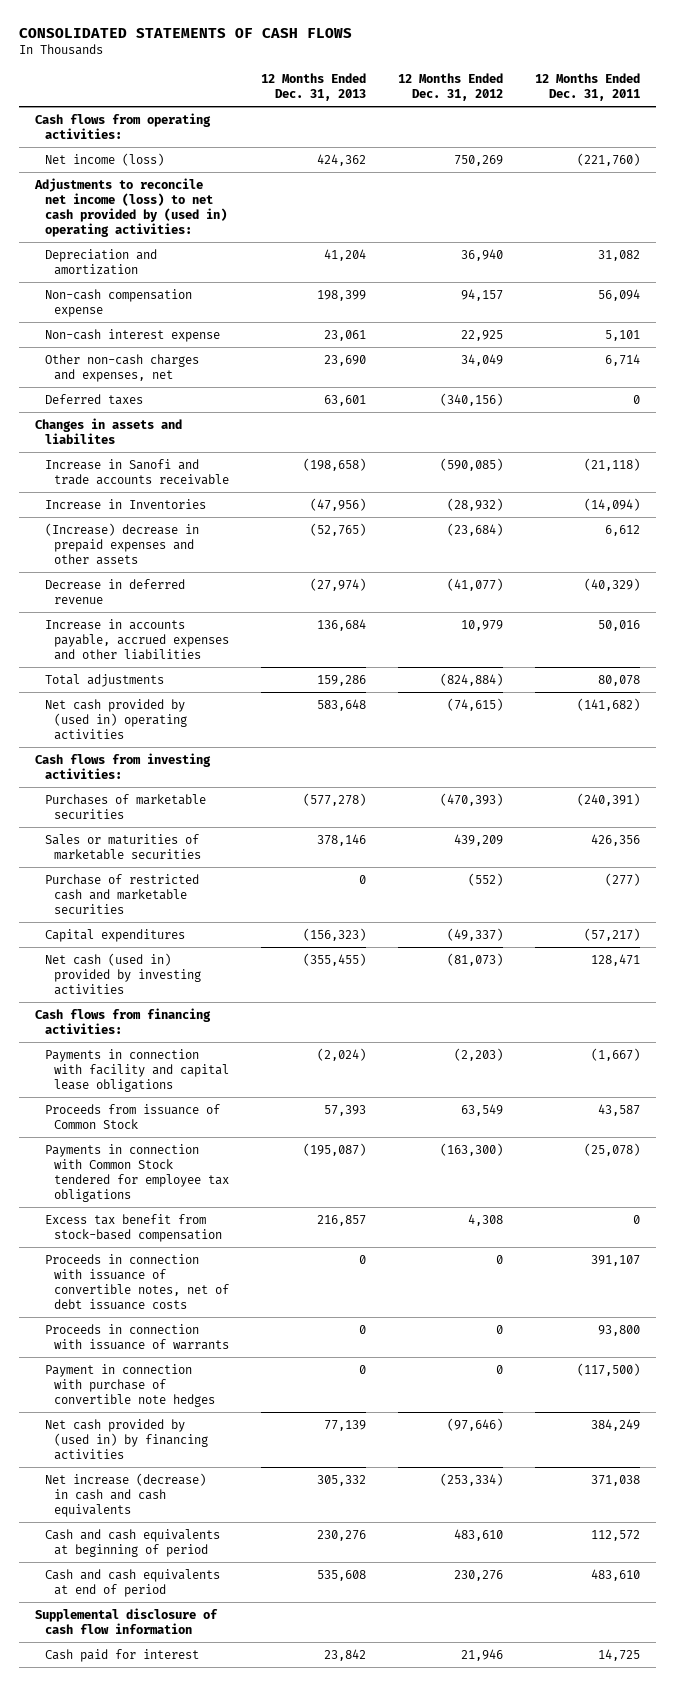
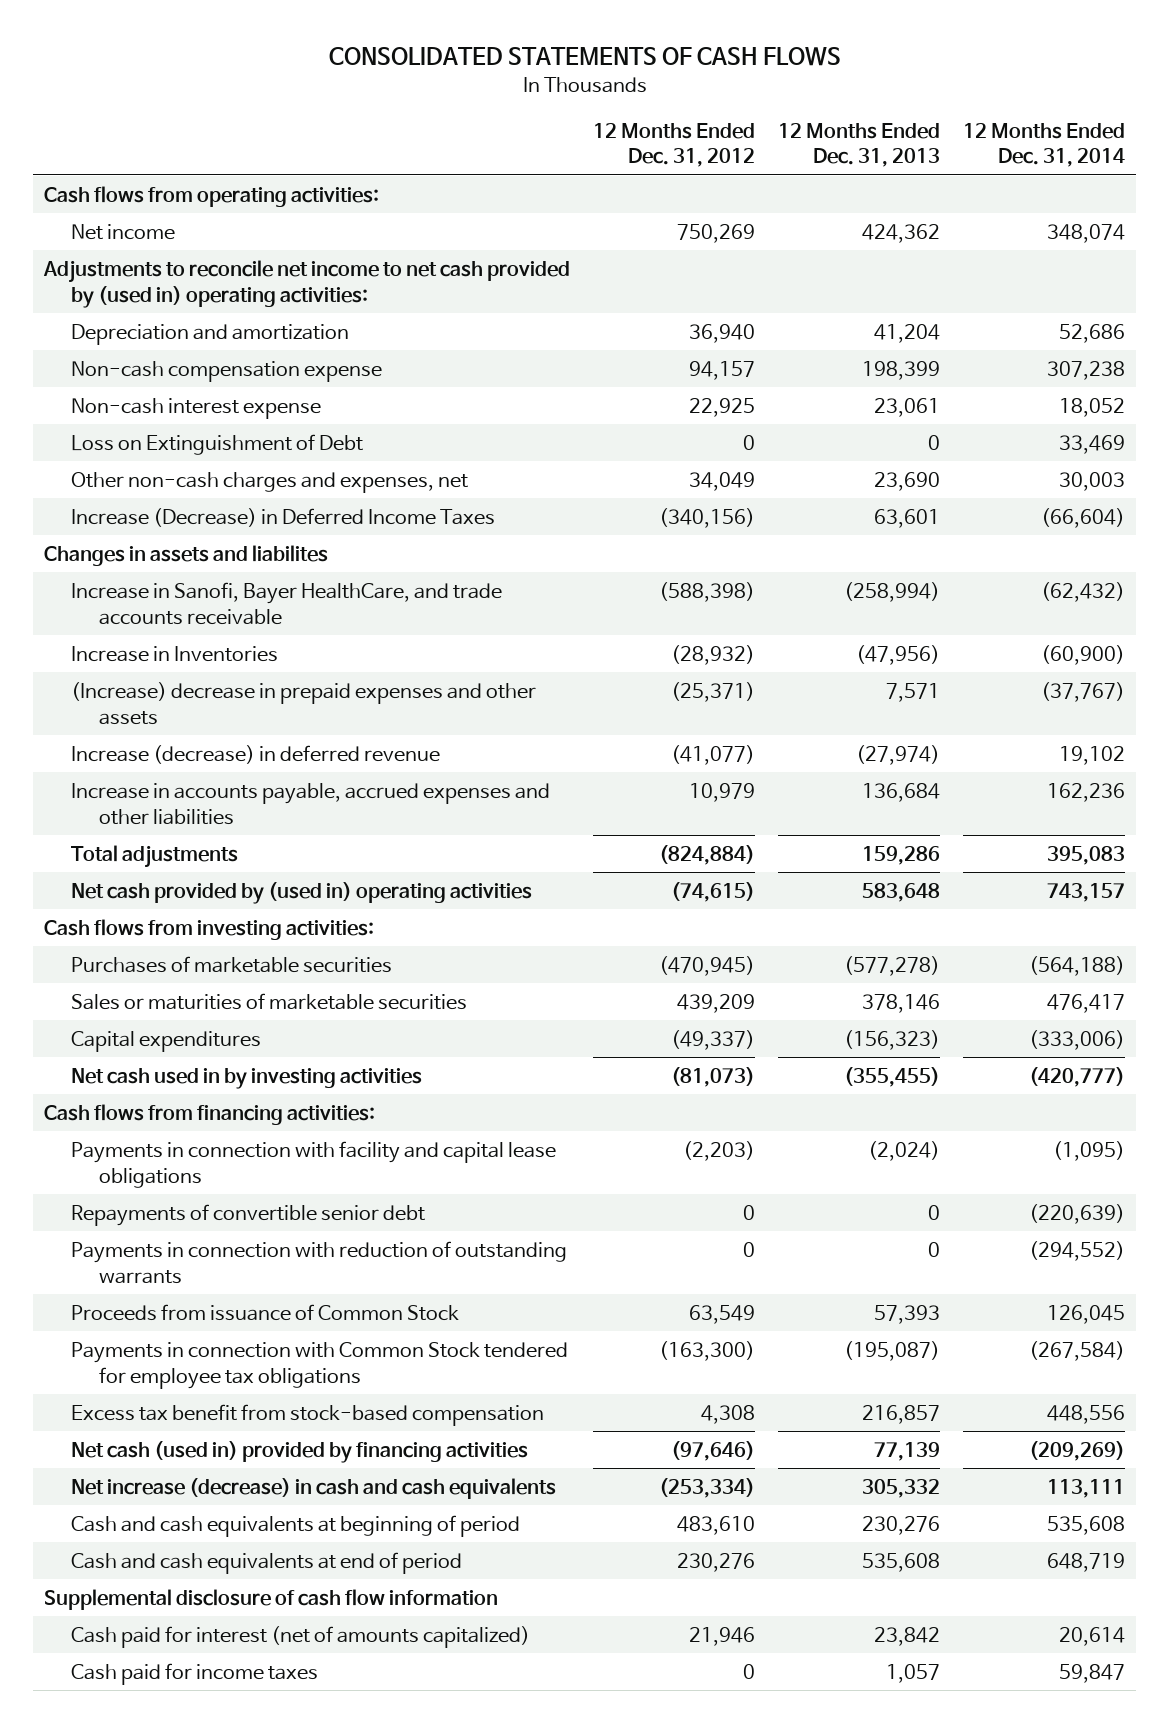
- | 12 Months Ended Dec. 31, 2013 | 12 Months Ended Dec. 31, 2012 | 12 Months Ended Dec. 31, 2011
+ | 12 Months Ended Dec. 31, 2012 | 12 Months Ended Dec. 31, 2013 | 12 Months Ended Dec. 31, 2014
- Net income (loss) | 424,362 | 750,269 | (221,760)
- Adjustments to reconcile net income (loss) to net cash provided by (used in) operating activities:
+ Net income | 750,269 | 424,362 | 348,074
+ Adjustments to reconcile net income to net cash provided by (used in) operating activities:
+ Loss on Extinguishment of Debt | 0 | 0 | 33,469
- Deferred taxes | 63,601 | (340,156) | 0
+ Increase (Decrease) in Deferred Income Taxes | (340,156) | 63,601 | (66,604)
- Increase in Sanofi and trade accounts receivable | (198,658) | (590,085) | (21,118)
+ Increase in Sanofi, Bayer HealthCare, and trade accounts receivable | (588,398) | (258,994) | (62,432)
- (Increase) decrease in prepaid expenses and other assets | (52,765) | (23,684) | 6,612
- Decrease in deferred revenue | (27,974) | (41,077) | (40,329)
+ (Increase) decrease in prepaid expenses and other assets | (25,371) | 7,571 | (37,767)
+ Increase (decrease) in deferred revenue | (41,077) | (27,974) | 19,102
- Purchases of marketable securities | (577,278) | (470,393) | (240,391)
+ Purchases of marketable securities | (470,945) | (577,278) | (564,188)
- Purchase of restricted cash and marketable securities | 0 | (552) | (277)
- Net cash (used in) provided by investing activities | (355,455) | (81,073) | 128,471
+ Net cash used in by investing activities | (81,073) | (355,455) | (420,777)
+ Repayments of convertible senior debt | 0 | 0 | (220,639)
+ Payments in connection with reduction of outstanding warrants | 0 | 0 | (294,552)
- Proceeds in connection with issuance of convertible notes, net of debt issuance costs | 0 | 0 | 391,107
- Proceeds in connection with issuance of warrants | 0 | 0 | 93,800
- Payment in connection with purchase of convertible note hedges | 0 | 0 | (117,500)
- Net cash provided by (used in) by financing activities | 77,139 | (97,646) | 384,249
+ Net cash (used in) provided by financing activities | (97,646) | 77,139 | (209,269)
- Cash paid for interest | 23,842 | 21,946 | 14,725
+ Cash paid for interest (net of amounts capitalized) | 21,946 | 23,842 | 20,614
+ Cash paid for income taxes | 0 | 1,057 | 59,847

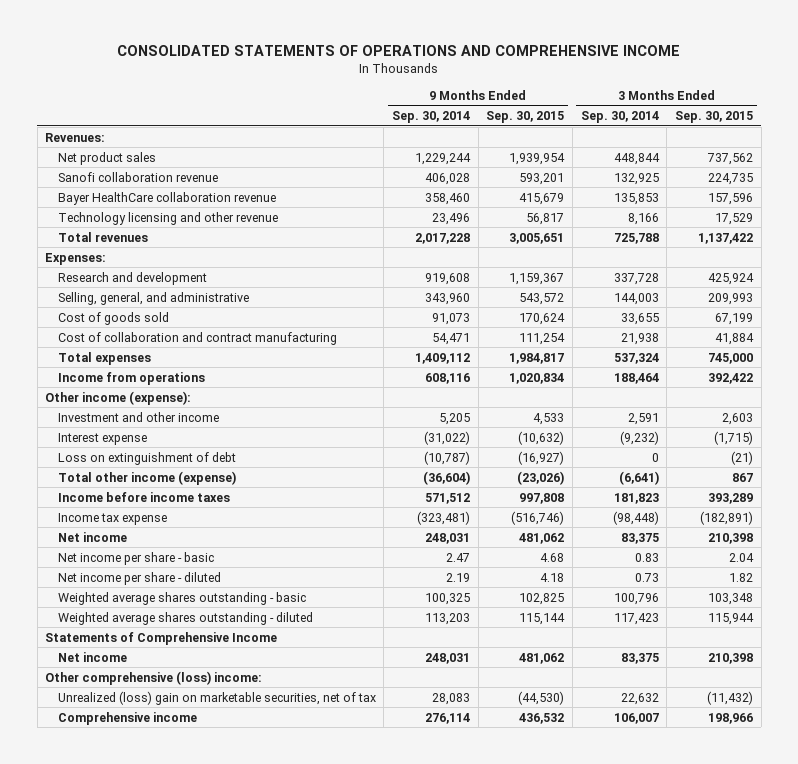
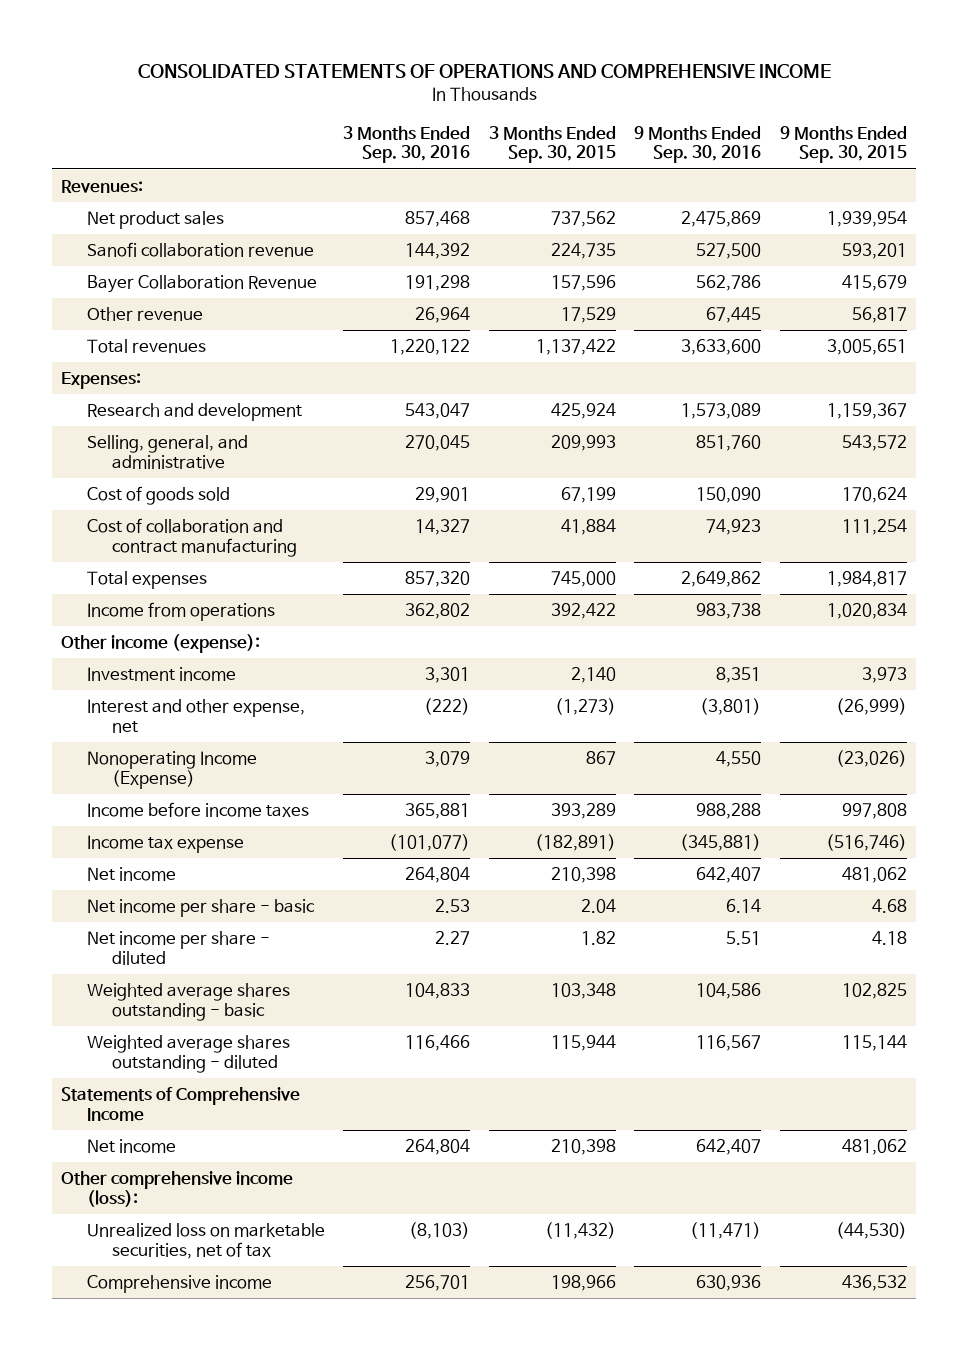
- | 9 Months Ended Sep. 30, 2014 | 9 Months Ended Sep. 30, 2015 | 3 Months Ended Sep. 30, 2014 | 3 Months Ended Sep. 30, 2015
+ | 3 Months Ended Sep. 30, 2016 | 3 Months Ended Sep. 30, 2015 | 9 Months Ended Sep. 30, 2016 | 9 Months Ended Sep. 30, 2015
- Bayer HealthCare collaboration revenue | 358,460 | 415,679 | 135,853 | 157,596
- Technology licensing and other revenue | 23,496 | 56,817 | 8,166 | 17,529
+ Bayer Collaboration Revenue | 191,298 | 157,596 | 562,786 | 415,679
+ Other revenue | 26,964 | 17,529 | 67,445 | 56,817
- Investment and other income | 5,205 | 4,533 | 2,591 | 2,603
- Interest expense | (31,022) | (10,632) | (9,232) | (1,715)
- Loss on extinguishment of debt | (10,787) | (16,927) | 0 | (21)
- Total other income (expense) | (36,604) | (23,026) | (6,641) | 867
+ Investment income | 3,301 | 2,140 | 8,351 | 3,973
+ Interest and other expense, net | (222) | (1,273) | (3,801) | (26,999)
+ Nonoperating Income (Expense) | 3,079 | 867 | 4,550 | (23,026)
- Other comprehensive (loss) income:
- Unrealized (loss) gain on marketable securities, net of tax | 28,083 | (44,530) | 22,632 | (11,432)
+ Other comprehensive income (loss):
+ Unrealized loss on marketable securities, net of tax | (8,103) | (11,432) | (11,471) | (44,530)

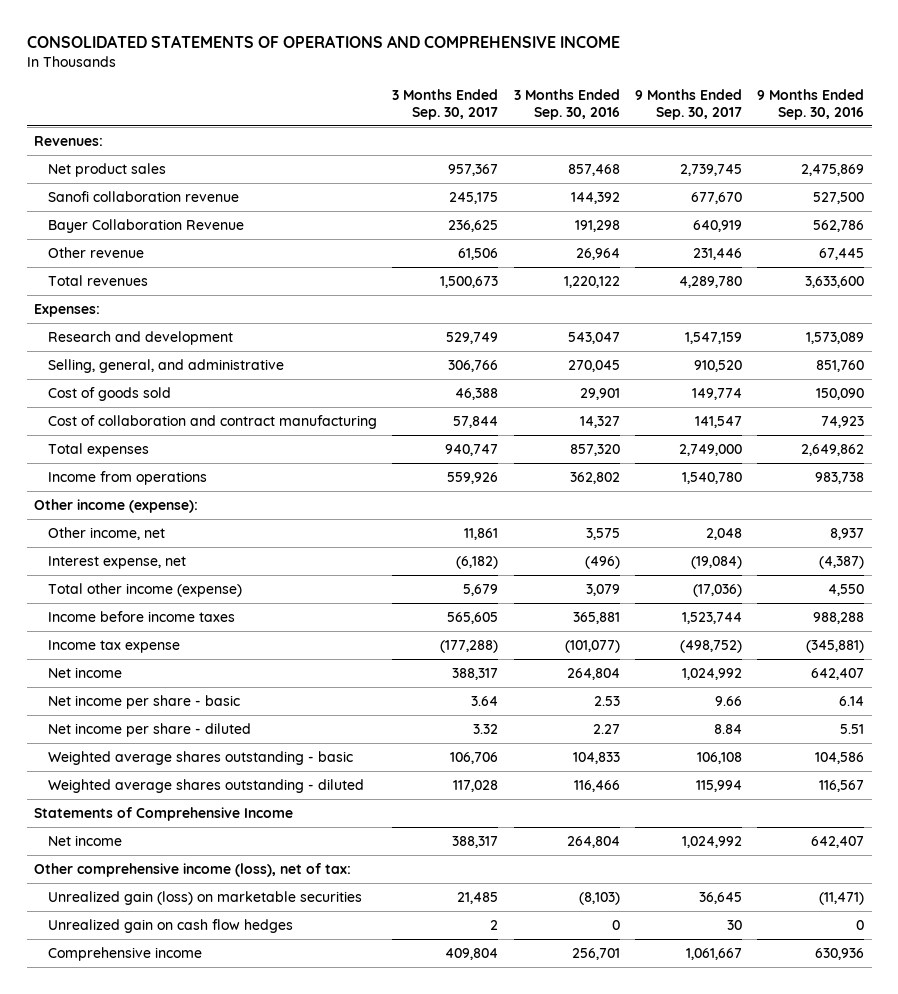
- | 3 Months Ended Sep. 30, 2016 | 3 Months Ended Sep. 30, 2015 | 9 Months Ended Sep. 30, 2016 | 9 Months Ended Sep. 30, 2015
+ | 3 Months Ended Sep. 30, 2017 | 3 Months Ended Sep. 30, 2016 | 9 Months Ended Sep. 30, 2017 | 9 Months Ended Sep. 30, 2016
- Investment income | 3,301 | 2,140 | 8,351 | 3,973
- Interest and other expense, net | (222) | (1,273) | (3,801) | (26,999)
- Nonoperating Income (Expense) | 3,079 | 867 | 4,550 | (23,026)
+ Other income, net | 11,861 | 3,575 | 2,048 | 8,937
+ Interest expense, net | (6,182) | (496) | (19,084) | (4,387)
+ Total other income (expense) | 5,679 | 3,079 | (17,036) | 4,550
- Other comprehensive income (loss):
- Unrealized loss on marketable securities, net of tax | (8,103) | (11,432) | (11,471) | (44,530)
+ Other comprehensive income (loss), net of tax:
+ Unrealized gain (loss) on marketable securities | 21,485 | (8,103) | 36,645 | (11,471)
+ Unrealized gain on cash flow hedges | 2 | 0 | 30 | 0

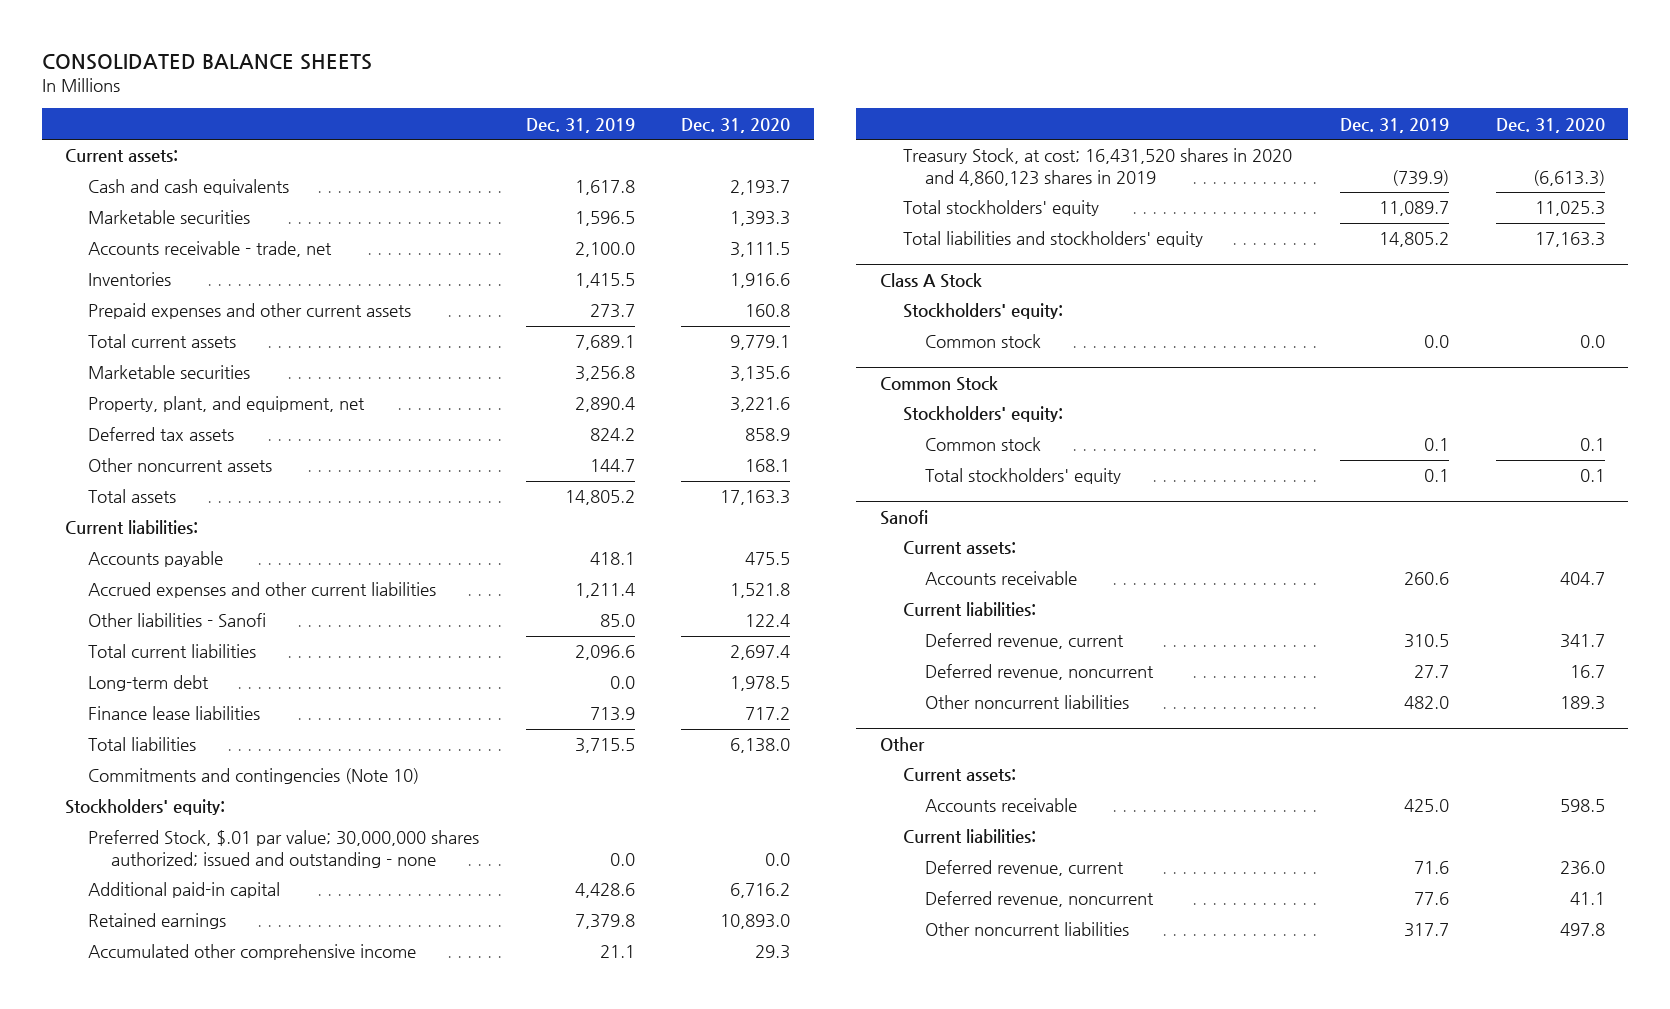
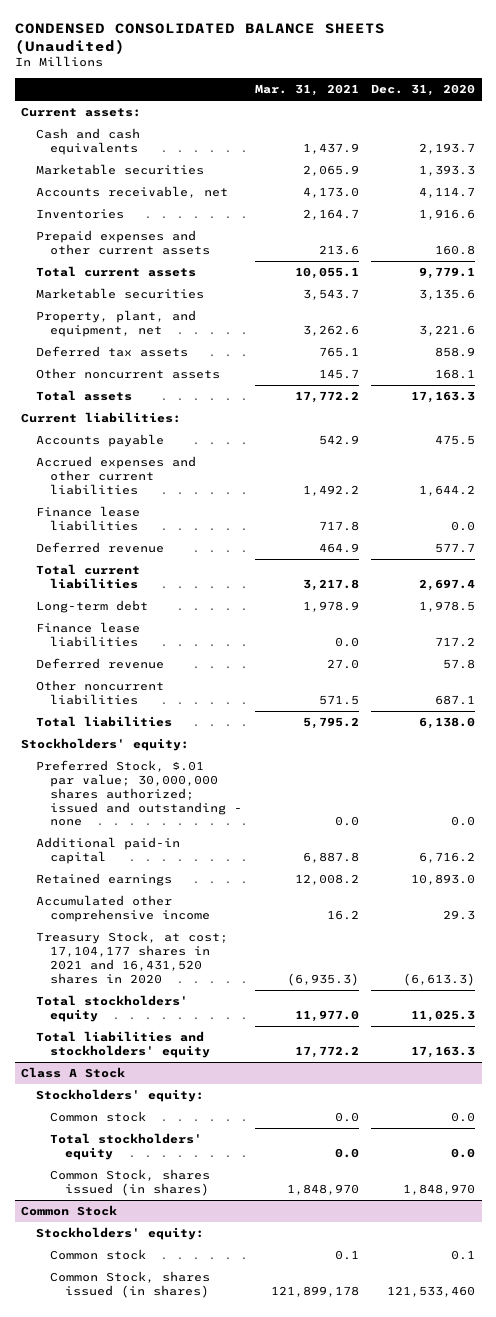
- CONSOLIDATED BALANCE SHEETS
+ CONDENSED CONSOLIDATED BALANCE SHEETS (Unaudited)
- | Dec. 31, 2019 | Dec. 31, 2020
+ | Mar. 31, 2021 | Dec. 31, 2020
- Accounts receivable - trade, net | 2,100.0 | 3,111.5
+ Accounts receivable, net | 4,173.0 | 4,114.7
- Accrued expenses and other current liabilities | 1,211.4 | 1,521.8
- Other liabilities - Sanofi | 85.0 | 122.4
+ Accrued expenses and other current liabilities | 1,492.2 | 1,644.2
+ Finance lease liabilities | 717.8 | 0.0
+ Deferred revenue | 464.9 | 577.7
+ Deferred revenue | 27.0 | 57.8
+ Other noncurrent liabilities | 571.5 | 687.1
- Commitments and contingencies (Note 10)
- Treasury Stock, at cost; 16,431,520 shares in 2020 and 4,860,123 shares in 2019 | (739.9) | (6,613.3)
+ Treasury Stock, at cost; 17,104,177 shares in 2021 and 16,431,520 shares in 2020 | (6,935.3) | (6,613.3)
@ Class A Stock
+ Total stockholders' equity | 0.0 | 0.0
+ Common Stock, shares issued (in shares) | 1,848,970 | 1,848,970
@ Common Stock
- Total stockholders' equity | 0.1 | 0.1
- Sanofi
- Current assets:
- Accounts receivable | 260.6 | 404.7
- Current liabilities:
- Deferred revenue, current | 310.5 | 341.7
- Deferred revenue, noncurrent | 27.7 | 16.7
- Other noncurrent liabilities | 482.0 | 189.3
- Other
- Current assets:
- Accounts receivable | 425.0 | 598.5
- Current liabilities:
- Deferred revenue, current | 71.6 | 236.0
- Deferred revenue, noncurrent | 77.6 | 41.1
- Other noncurrent liabilities | 317.7 | 497.8
@ Common Stock
+ Common Stock, shares issued (in shares) | 121,899,178 | 121,533,460

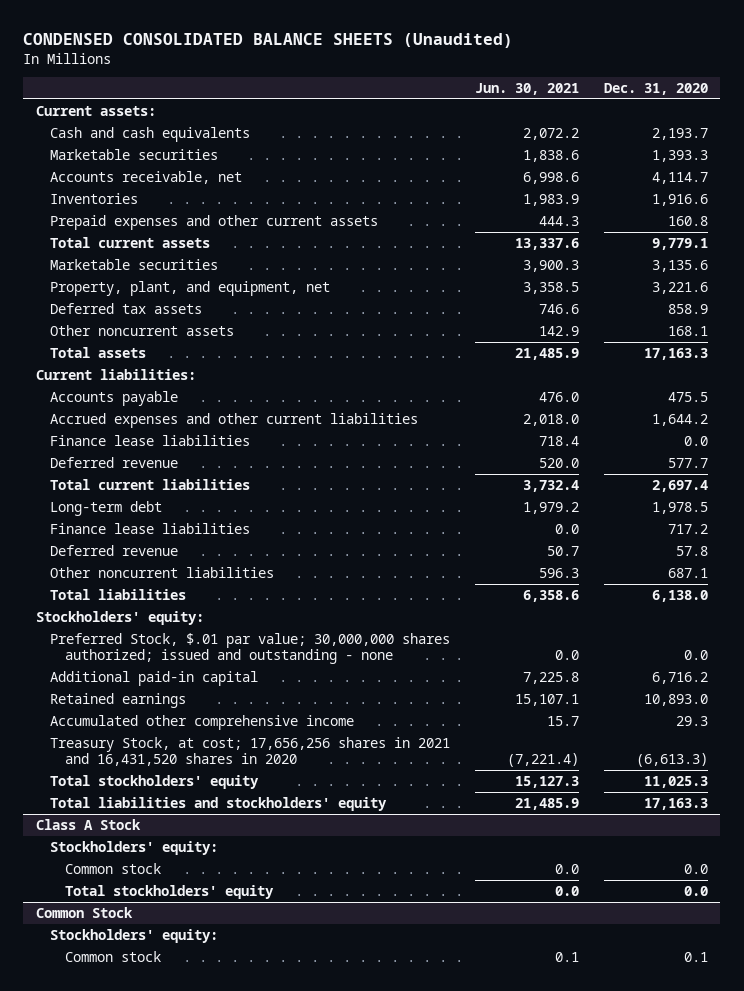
- | Mar. 31, 2021 | Dec. 31, 2020
+ | Jun. 30, 2021 | Dec. 31, 2020
- Treasury Stock, at cost; 17,104,177 shares in 2021 and 16,431,520 shares in 2020 | (6,935.3) | (6,613.3)
+ Treasury Stock, at cost; 17,656,256 shares in 2021 and 16,431,520 shares in 2020 | (7,221.4) | (6,613.3)
@ Class A Stock
- Common Stock, shares issued (in shares) | 1,848,970 | 1,848,970
@ Common Stock
- Common Stock, shares issued (in shares) | 121,899,178 | 121,533,460

